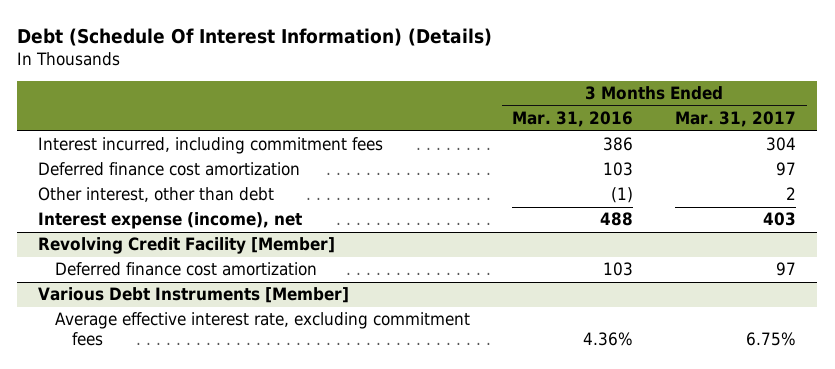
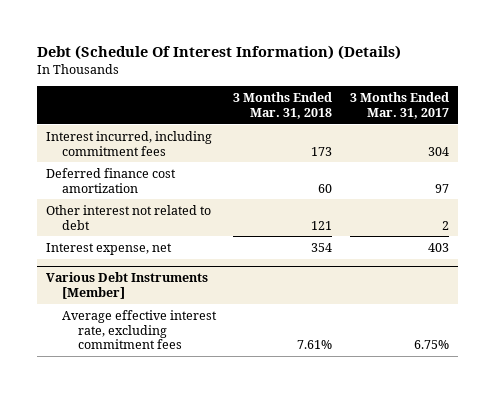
- | 3 Months Ended Mar. 31, 2016 | 3 Months Ended Mar. 31, 2017
+ | 3 Months Ended Mar. 31, 2018 | 3 Months Ended Mar. 31, 2017
- Other interest, other than debt | (1) | 2
- Interest expense (income), net | 488 | 403
- Revolving Credit Facility [Member]
- Deferred finance cost amortization | 103 | 97
+ Other interest not related to debt | 121 | 2
+ Interest expense, net | 354 | 403

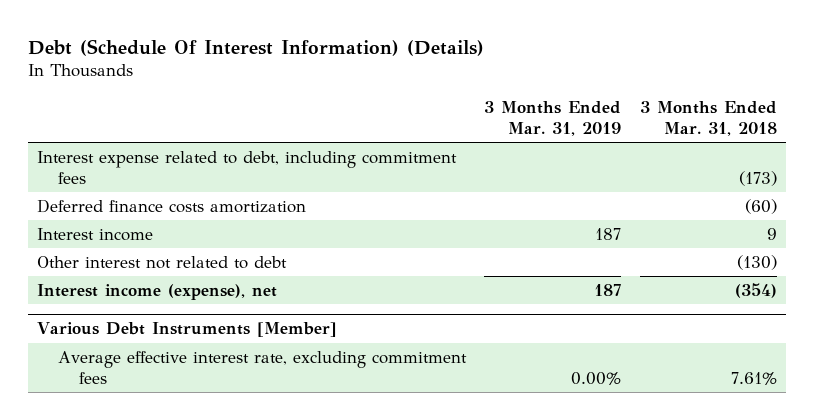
- | 3 Months Ended Mar. 31, 2018 | 3 Months Ended Mar. 31, 2017
+ | 3 Months Ended Mar. 31, 2019 | 3 Months Ended Mar. 31, 2018
- Interest incurred, including commitment fees | 173 | 304
- Deferred finance cost amortization | 60 | 97
- Other interest not related to debt | 121 | 2
- Interest expense, net | 354 | 403
+ Interest expense related to debt, including commitment fees | | (173)
+ Deferred finance costs amortization | | (60)
+ Interest income | 187 | 9
+ Other interest not related to debt | | (130)
+ Interest income (expense), net | 187 | (354)

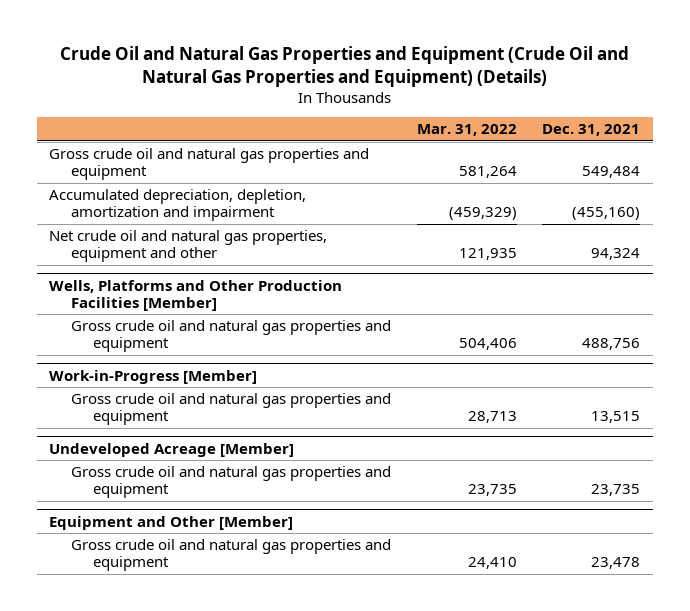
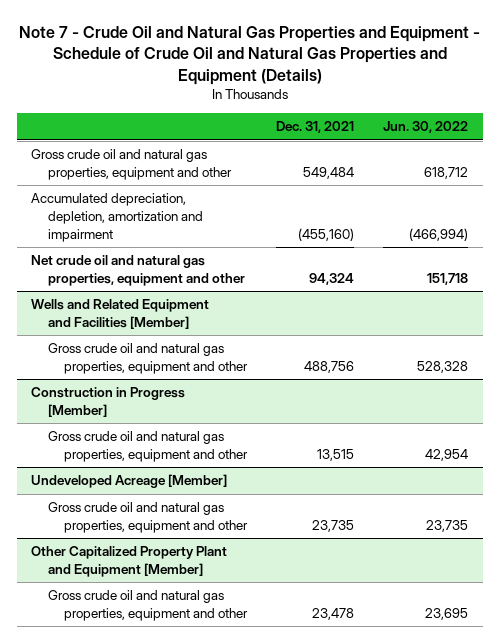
- Crude Oil and Natural Gas Properties and Equipment (Crude Oil and Natural Gas Properties and Equipment) (Details)
+ Note 7 - Crude Oil and Natural Gas Properties and Equipment - Schedule of Crude Oil and Natural Gas Properties and Equipment (Details)
- | Mar. 31, 2022 | Dec. 31, 2021
+ | Dec. 31, 2021 | Jun. 30, 2022
- Gross crude oil and natural gas properties and equipment | 581,264 | 549,484
+ Gross crude oil and natural gas properties, equipment and other | 549,484 | 618,712
- Wells, Platforms and Other Production Facilities [Member]
- Gross crude oil and natural gas properties and equipment | 504,406 | 488,756
- Work-in-Progress [Member]
- Gross crude oil and natural gas properties and equipment | 28,713 | 13,515
+ Wells and Related Equipment and Facilities [Member]
+ Gross crude oil and natural gas properties, equipment and other | 488,756 | 528,328
+ Construction in Progress [Member]
+ Gross crude oil and natural gas properties, equipment and other | 13,515 | 42,954
@ Undeveloped Acreage [Member]
- Gross crude oil and natural gas properties and equipment | 23,735 | 23,735
- Equipment and Other [Member]
- Gross crude oil and natural gas properties and equipment | 24,410 | 23,478
@ Undeveloped Acreage [Member]
+ Gross crude oil and natural gas properties, equipment and other | 23,735 | 23,735
+ Other Capitalized Property Plant and Equipment [Member]
+ Gross crude oil and natural gas properties, equipment and other | 23,478 | 23,695

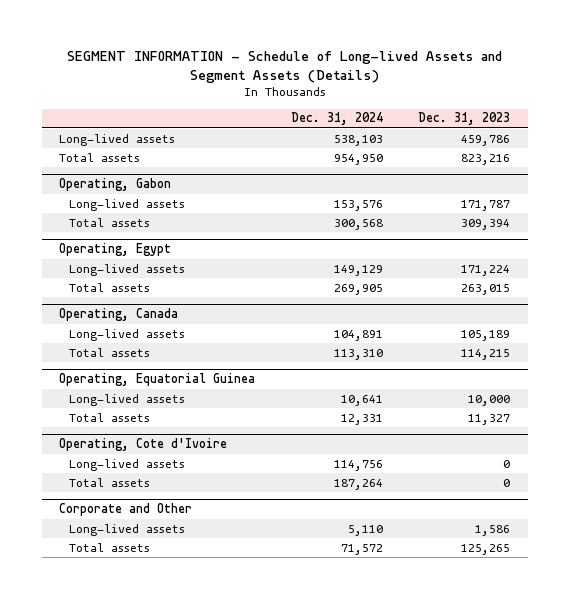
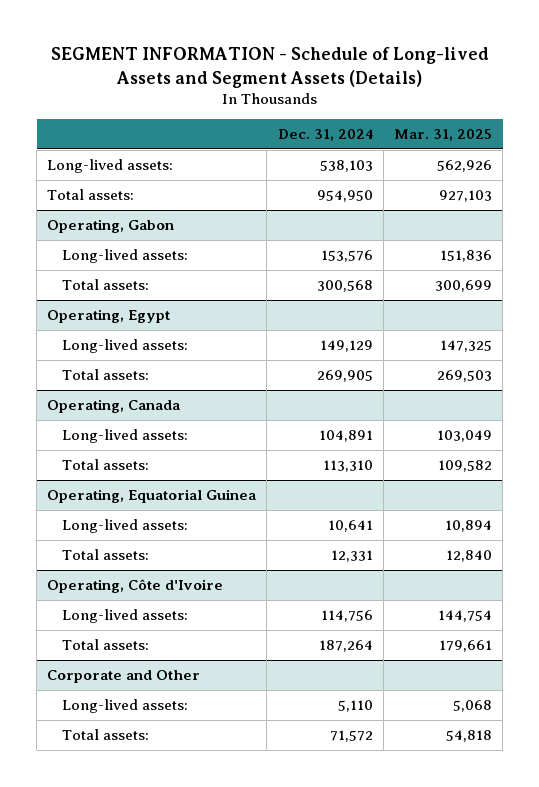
- | Dec. 31, 2024 | Dec. 31, 2023
+ | Dec. 31, 2024 | Mar. 31, 2025
- Long-lived assets | 538,103 | 459,786
- Total assets | 954,950 | 823,216
+ Long-lived assets: | 538,103 | 562,926
+ Total assets: | 954,950 | 927,103
@ Operating, Gabon
- Long-lived assets | 153,576 | 171,787
- Total assets | 300,568 | 309,394
+ Long-lived assets: | 153,576 | 151,836
+ Total assets: | 300,568 | 300,699
@ Operating, Egypt
- Long-lived assets | 149,129 | 171,224
- Total assets | 269,905 | 263,015
+ Long-lived assets: | 149,129 | 147,325
+ Total assets: | 269,905 | 269,503
@ Operating, Canada
- Long-lived assets | 104,891 | 105,189
- Total assets | 113,310 | 114,215
+ Long-lived assets: | 104,891 | 103,049
+ Total assets: | 113,310 | 109,582
@ Operating, Equatorial Guinea
- Long-lived assets | 10,641 | 10,000
- Total assets | 12,331 | 11,327
- Operating, Cote d'Ivoire
- Long-lived assets | 114,756 | 0
- Total assets | 187,264 | 0
@ Operating, Equatorial Guinea
+ Long-lived assets: | 10,641 | 10,894
+ Total assets: | 12,331 | 12,840
+ Operating, Côte d'Ivoire
+ Long-lived assets: | 114,756 | 144,754
+ Total assets: | 187,264 | 179,661
@ Corporate and Other
- Long-lived assets | 5,110 | 1,586
- Total assets | 71,572 | 125,265
+ Long-lived assets: | 5,110 | 5,068
+ Total assets: | 71,572 | 54,818

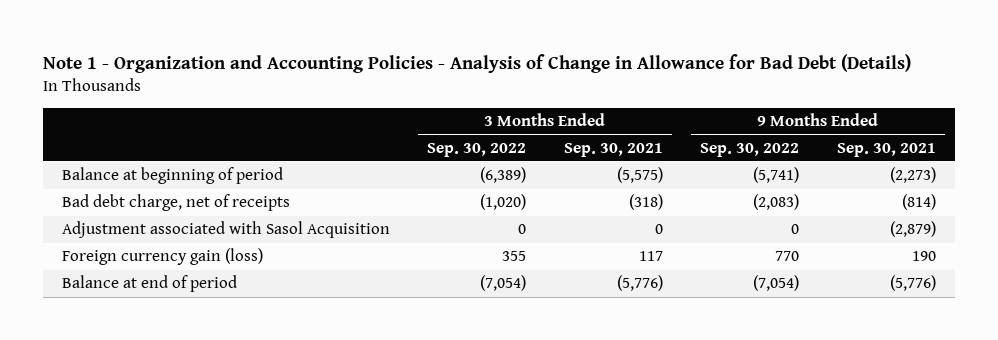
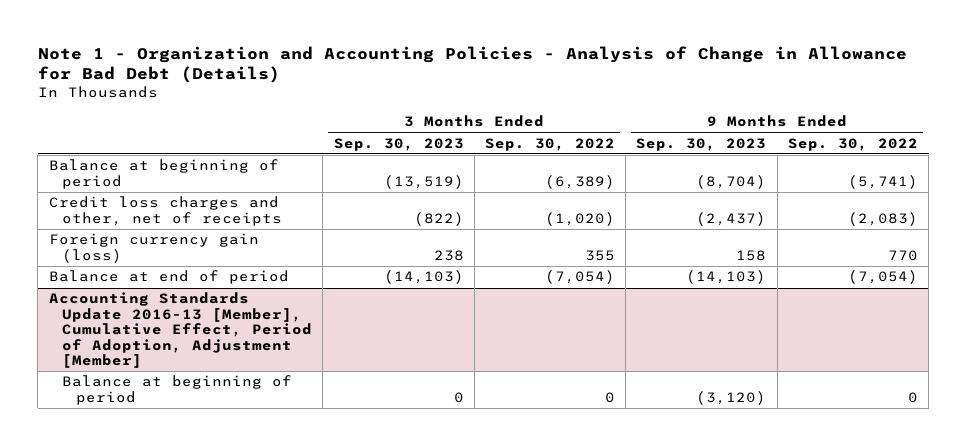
- | 3 Months Ended Sep. 30, 2022 | 3 Months Ended Sep. 30, 2021 | 9 Months Ended Sep. 30, 2022 | 9 Months Ended Sep. 30, 2021
+ | 3 Months Ended Sep. 30, 2023 | 3 Months Ended Sep. 30, 2022 | 9 Months Ended Sep. 30, 2023 | 9 Months Ended Sep. 30, 2022
- Bad debt charge, net of receipts | (1,020) | (318) | (2,083) | (814)
- Adjustment associated with Sasol Acquisition | 0 | 0 | 0 | (2,879)
+ Credit loss charges and other, net of receipts | (822) | (1,020) | (2,437) | (2,083)
+ Accounting Standards Update 2016-13 [Member], Cumulative Effect, Period of Adoption, Adjustment [Member]
+ Balance at beginning of period | 0 | 0 | (3,120) | 0

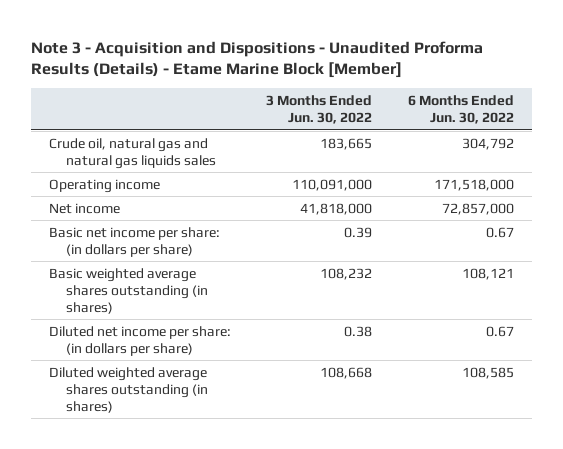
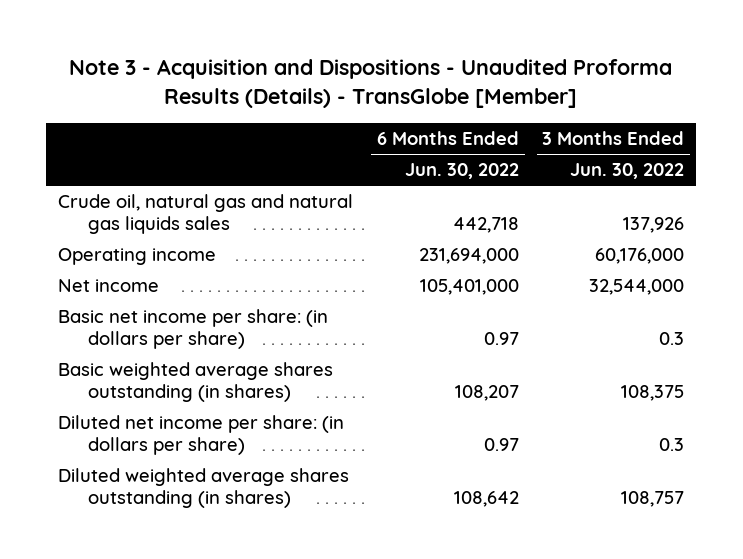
- Note 3 - Acquisition and Dispositions - Unaudited Proforma Results (Details) - Etame Marine Block [Member]
+ Note 3 - Acquisition and Dispositions - Unaudited Proforma Results (Details) - TransGlobe [Member]
- | 3 Months Ended Jun. 30, 2022 | 6 Months Ended Jun. 30, 2022
+ | 6 Months Ended Jun. 30, 2022 | 3 Months Ended Jun. 30, 2022
- Crude oil, natural gas and natural gas liquids sales | 183,665 | 304,792
- Operating income | 110,091,000 | 171,518,000
- Net income | 41,818,000 | 72,857,000
- Basic net income per share: (in dollars per share) | 0.39 | 0.67
- Basic weighted average shares outstanding (in shares) | 108,232 | 108,121
- Diluted net income per share: (in dollars per share) | 0.38 | 0.67
- Diluted weighted average shares outstanding (in shares) | 108,668 | 108,585
+ Crude oil, natural gas and natural gas liquids sales | 442,718 | 137,926
+ Operating income | 231,694,000 | 60,176,000
+ Net income | 105,401,000 | 32,544,000
+ Basic net income per share: (in dollars per share) | 0.97 | 0.3
+ Basic weighted average shares outstanding (in shares) | 108,207 | 108,375
+ Diluted net income per share: (in dollars per share) | 0.97 | 0.3
+ Diluted weighted average shares outstanding (in shares) | 108,642 | 108,757

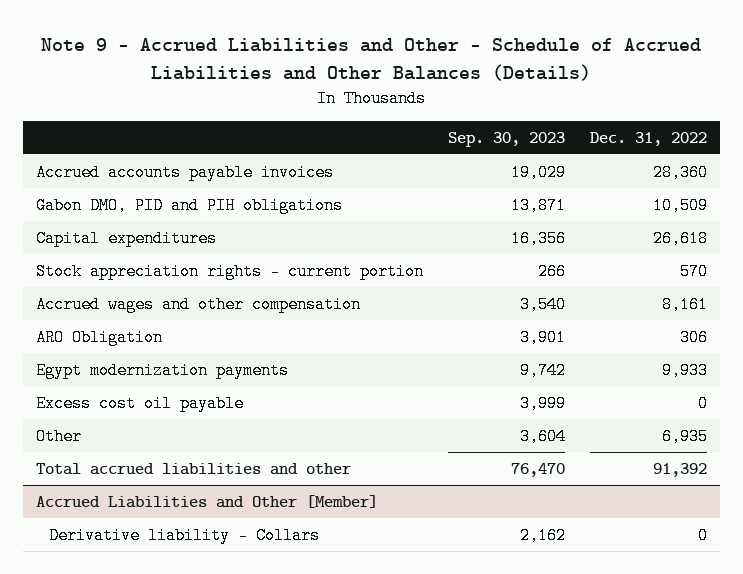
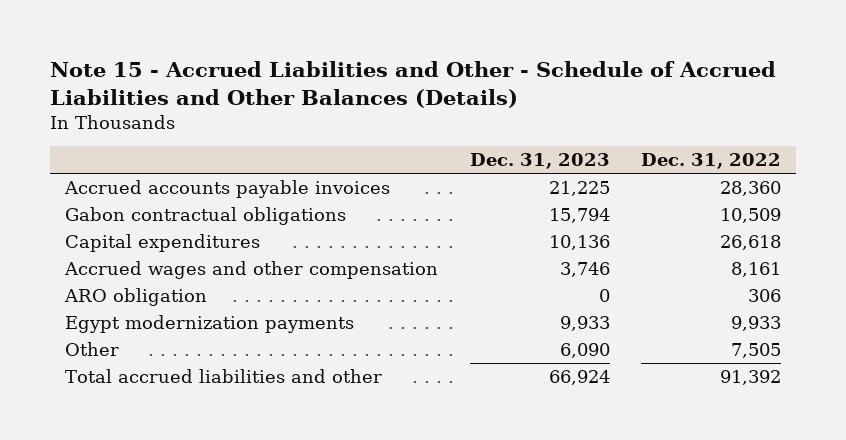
- Note 9 - Accrued Liabilities and Other - Schedule of Accrued Liabilities and Other Balances (Details)
+ Note 15 - Accrued Liabilities and Other - Schedule of Accrued Liabilities and Other Balances (Details)
- | Sep. 30, 2023 | Dec. 31, 2022
+ | Dec. 31, 2023 | Dec. 31, 2022
- Gabon DMO, PID and PIH obligations | 13,871 | 10,509
+ Gabon contractual obligations | 15,794 | 10,509
- Stock appreciation rights - current portion | 266 | 570
- ARO Obligation | 3,901 | 306
+ ARO obligation | 0 | 306
- Excess cost oil payable | 3,999 | 0
- Other | 3,604 | 6,935
+ Other | 6,090 | 7,505
- Accrued Liabilities and Other [Member]
- Derivative liability - Collars | 2,162 | 0

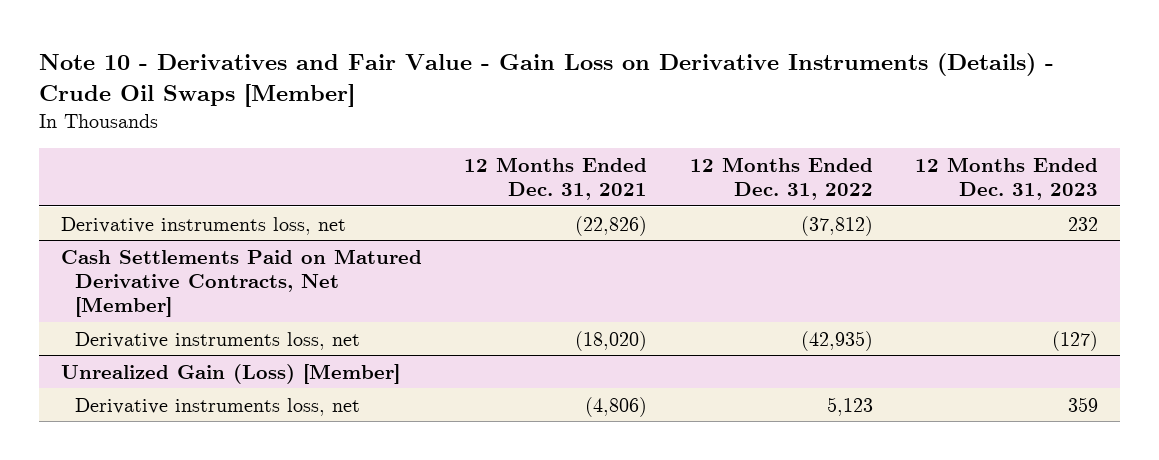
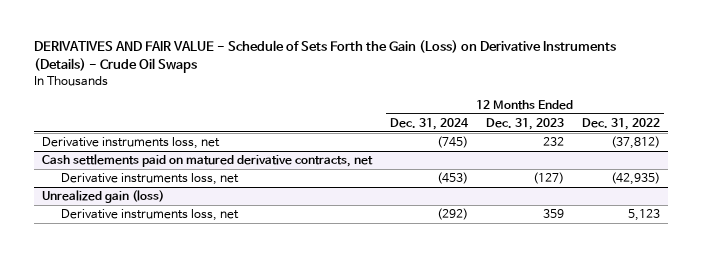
- Note 10 - Derivatives and Fair Value - Gain Loss on Derivative Instruments (Details) - Crude Oil Swaps [Member]
+ DERIVATIVES AND FAIR VALUE - Schedule of Sets Forth the Gain (Loss) on Derivative Instruments (Details) - Crude Oil Swaps
- | 12 Months Ended Dec. 31, 2021 | 12 Months Ended Dec. 31, 2022 | 12 Months Ended Dec. 31, 2023
+ | 12 Months Ended Dec. 31, 2024 | 12 Months Ended Dec. 31, 2023 | 12 Months Ended Dec. 31, 2022
- Cash Settlements Paid on Matured Derivative Contracts, Net [Member]
+ Cash settlements paid on matured derivative contracts, net
- Unrealized Gain (Loss) [Member]
+ Unrealized gain (loss)

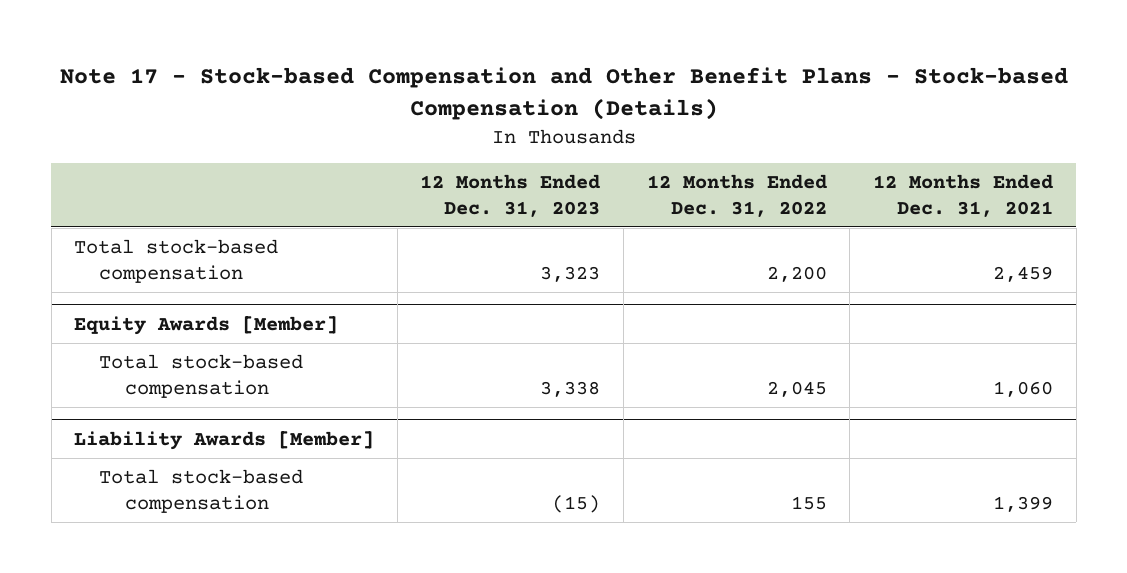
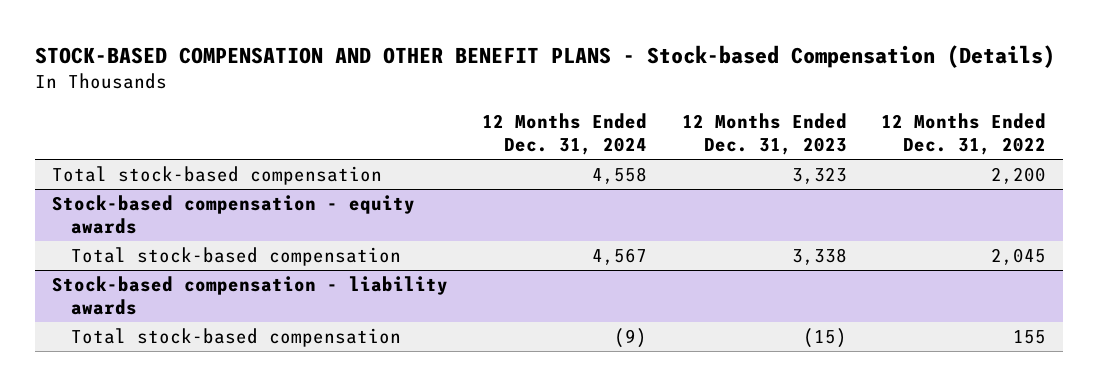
- Note 17 - Stock-based Compensation and Other Benefit Plans - Stock-based Compensation (Details)
+ STOCK-BASED COMPENSATION AND OTHER BENEFIT PLANS - Stock-based Compensation (Details)
- | 12 Months Ended Dec. 31, 2023 | 12 Months Ended Dec. 31, 2022 | 12 Months Ended Dec. 31, 2021
+ | 12 Months Ended Dec. 31, 2024 | 12 Months Ended Dec. 31, 2023 | 12 Months Ended Dec. 31, 2022
- Equity Awards [Member]
+ Stock-based compensation - equity awards
- Liability Awards [Member]
+ Stock-based compensation - liability awards

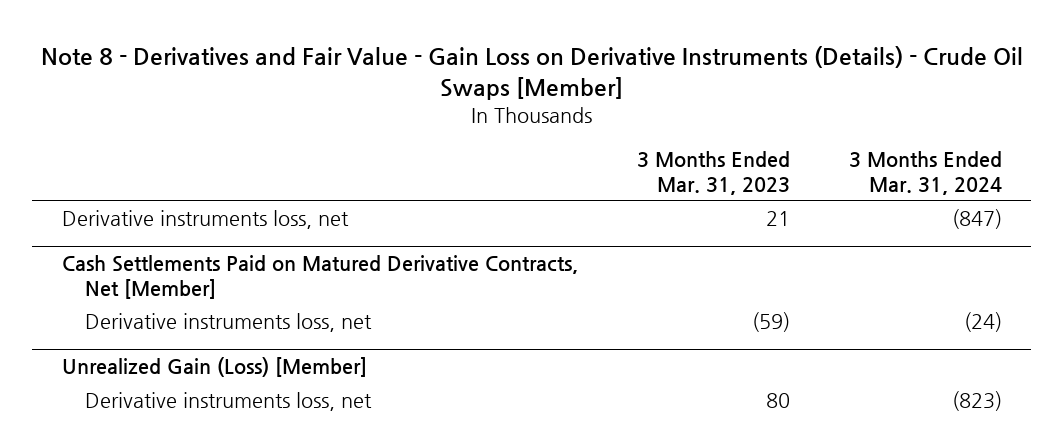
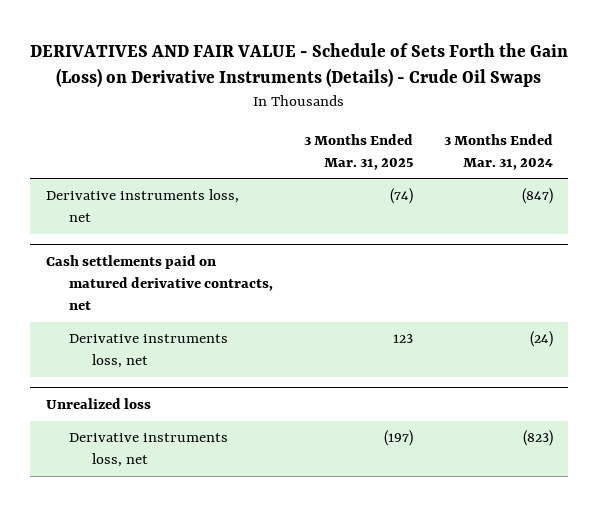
- Note 8 - Derivatives and Fair Value - Gain Loss on Derivative Instruments (Details) - Crude Oil Swaps [Member]
+ DERIVATIVES AND FAIR VALUE - Schedule of Sets Forth the Gain (Loss) on Derivative Instruments (Details) - Crude Oil Swaps
- | 3 Months Ended Mar. 31, 2023 | 3 Months Ended Mar. 31, 2024
+ | 3 Months Ended Mar. 31, 2025 | 3 Months Ended Mar. 31, 2024
- Cash Settlements Paid on Matured Derivative Contracts, Net [Member]
+ Cash settlements paid on matured derivative contracts, net
- Unrealized Gain (Loss) [Member]
+ Unrealized loss

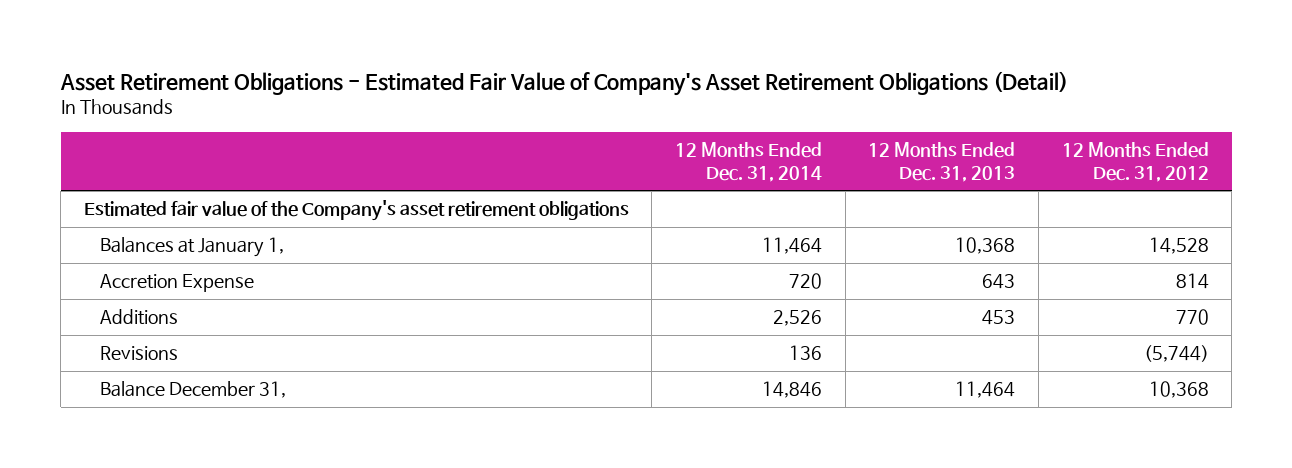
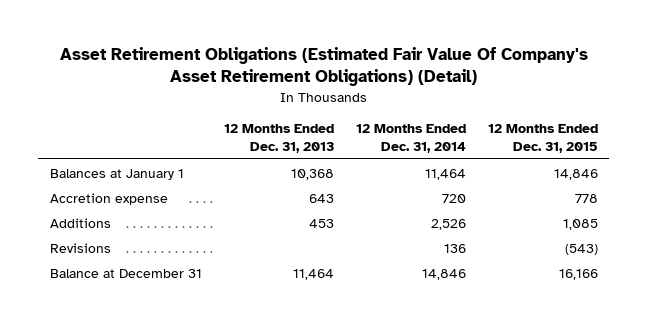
- Asset Retirement Obligations - Estimated Fair Value of Company's Asset Retirement Obligations (Detail)
+ Asset Retirement Obligations (Estimated Fair Value Of Company's Asset Retirement Obligations) (Detail)
- | 12 Months Ended Dec. 31, 2014 | 12 Months Ended Dec. 31, 2013 | 12 Months Ended Dec. 31, 2012
+ | 12 Months Ended Dec. 31, 2013 | 12 Months Ended Dec. 31, 2014 | 12 Months Ended Dec. 31, 2015
- Estimated fair value of the Company's asset retirement obligations
- Balances at January 1, | 11,464 | 10,368 | 14,528
- Accretion Expense | 720 | 643 | 814
+ Balances at January 1 | 10,368 | 11,464 | 14,846
+ Accretion expense | 643 | 720 | 778
- Balance December 31, | 14,846 | 11,464 | 10,368
+ Balance at December 31 | 11,464 | 14,846 | 16,166

